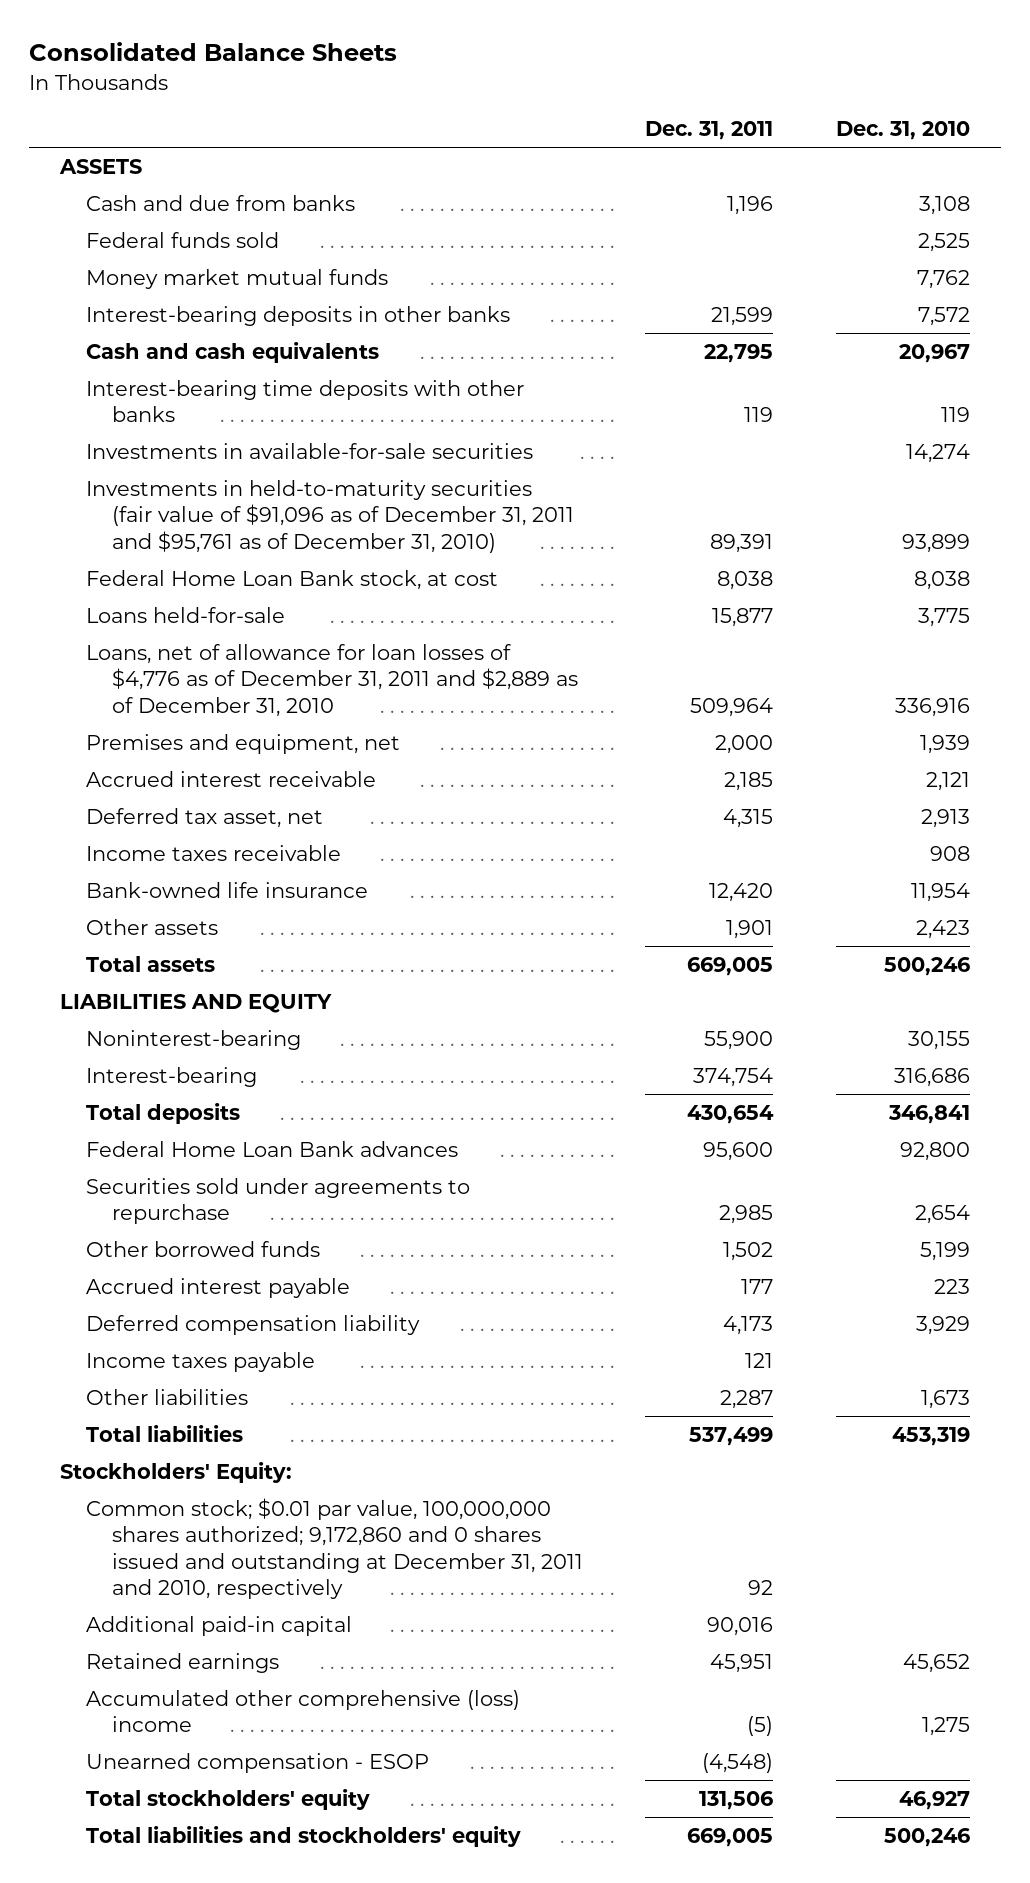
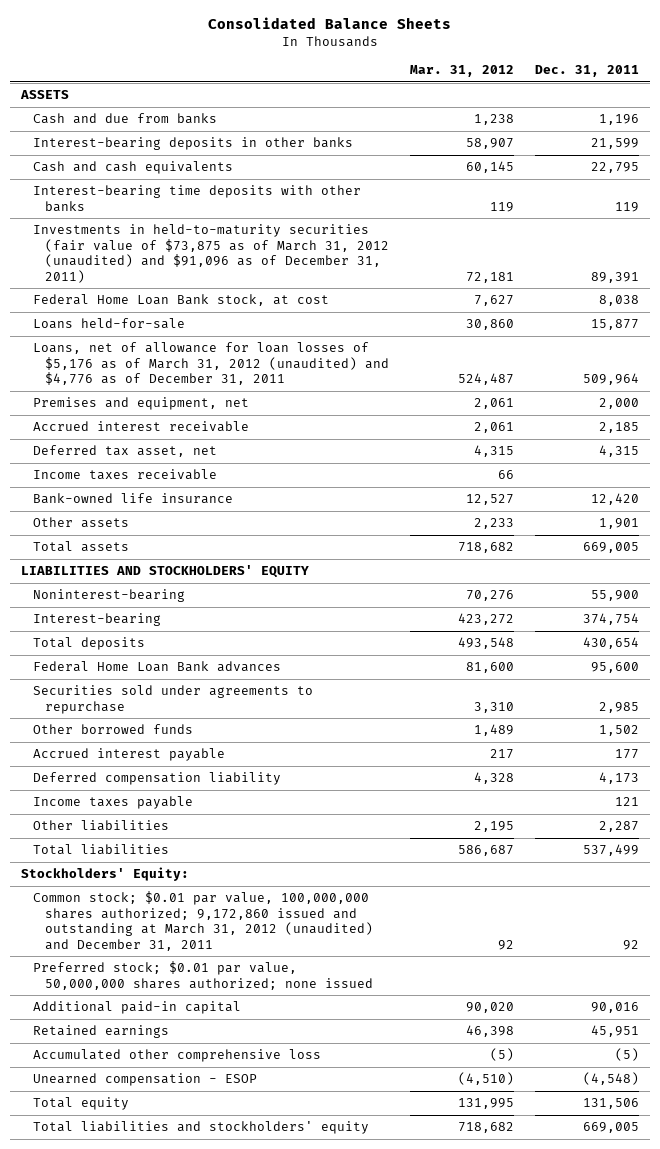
- | Dec. 31, 2011 | Dec. 31, 2010
+ | Mar. 31, 2012 | Dec. 31, 2011
- Federal funds sold | | 2,525
- Money market mutual funds | | 7,762
- Investments in available-for-sale securities | | 14,274
- Investments in held-to-maturity securities (fair value of $91,096 as of December 31, 2011 and $95,761 as of December 31, 2010) | 89,391 | 93,899
+ Investments in held-to-maturity securities (fair value of $73,875 as of March 31, 2012 (unaudited) and $91,096 as of December 31, 2011) | 72,181 | 89,391
- Loans, net of allowance for loan losses of $4,776 as of December 31, 2011 and $2,889 as of December 31, 2010 | 509,964 | 336,916
+ Loans, net of allowance for loan losses of $5,176 as of March 31, 2012 (unaudited) and $4,776 as of December 31, 2011 | 524,487 | 509,964
- LIABILITIES AND EQUITY
+ LIABILITIES AND STOCKHOLDERS' EQUITY
- Common stock; $0.01 par value, 100,000,000 shares authorized; 9,172,860 and 0 shares issued and outstanding at December 31, 2011 and 2010, respectively | 92 |
+ Common stock; $0.01 par value, 100,000,000 shares authorized; 9,172,860 issued and outstanding at March 31, 2012 (unaudited) and December 31, 2011 | 92 | 92
+ Preferred stock; $0.01 par value, 50,000,000 shares authorized; none issued
- Accumulated other comprehensive (loss) income | (5) | 1,275
+ Accumulated other comprehensive loss | (5) | (5)
- Total stockholders' equity | 131,506 | 46,927
+ Total equity | 131,995 | 131,506

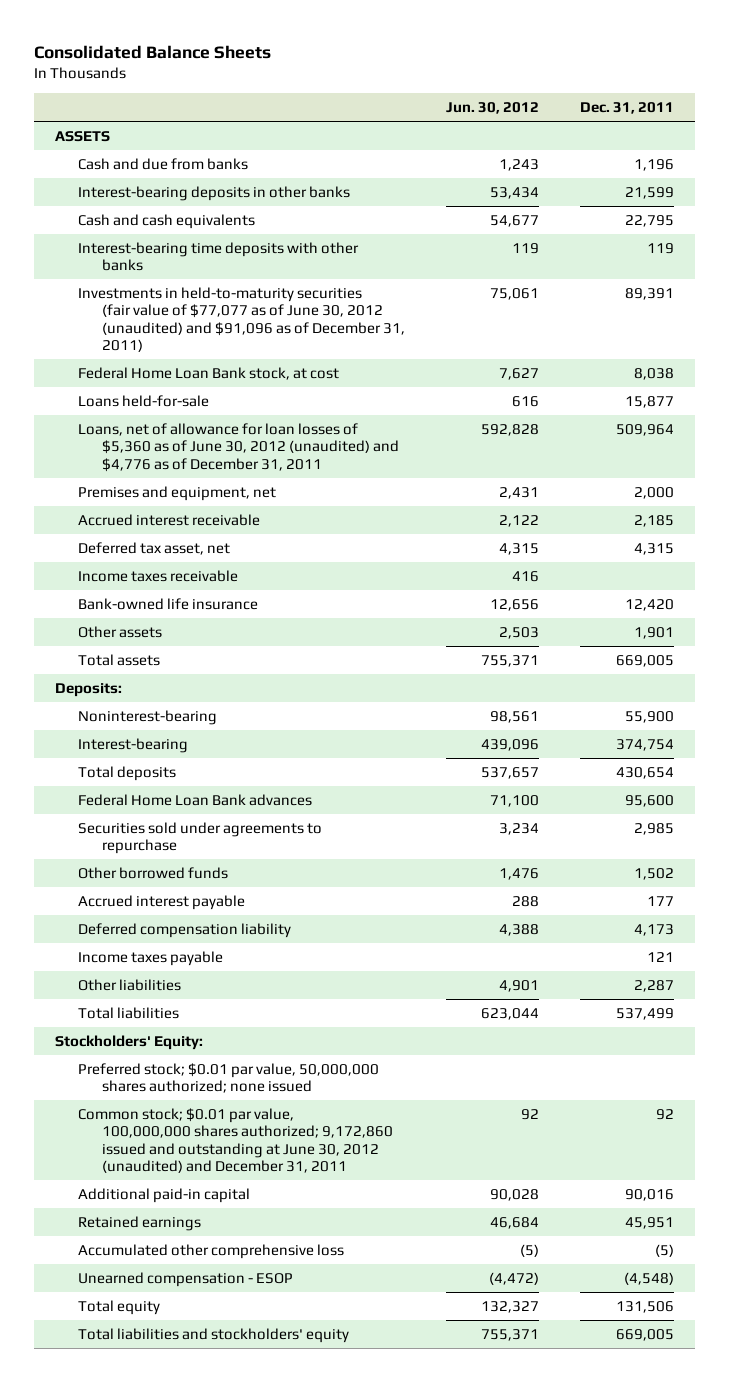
- | Mar. 31, 2012 | Dec. 31, 2011
+ | Jun. 30, 2012 | Dec. 31, 2011
- Investments in held-to-maturity securities (fair value of $73,875 as of March 31, 2012 (unaudited) and $91,096 as of December 31, 2011) | 72,181 | 89,391
+ Investments in held-to-maturity securities (fair value of $77,077 as of June 30, 2012 (unaudited) and $91,096 as of December 31, 2011) | 75,061 | 89,391
- Loans, net of allowance for loan losses of $5,176 as of March 31, 2012 (unaudited) and $4,776 as of December 31, 2011 | 524,487 | 509,964
+ Loans, net of allowance for loan losses of $5,360 as of June 30, 2012 (unaudited) and $4,776 as of December 31, 2011 | 592,828 | 509,964
- LIABILITIES AND STOCKHOLDERS' EQUITY
+ Deposits:
- Common stock; $0.01 par value, 100,000,000 shares authorized; 9,172,860 issued and outstanding at March 31, 2012 (unaudited) and December 31, 2011 | 92 | 92
+ Common stock; $0.01 par value, 100,000,000 shares authorized; 9,172,860 issued and outstanding at June 30, 2012 (unaudited) and December 31, 2011 | 92 | 92

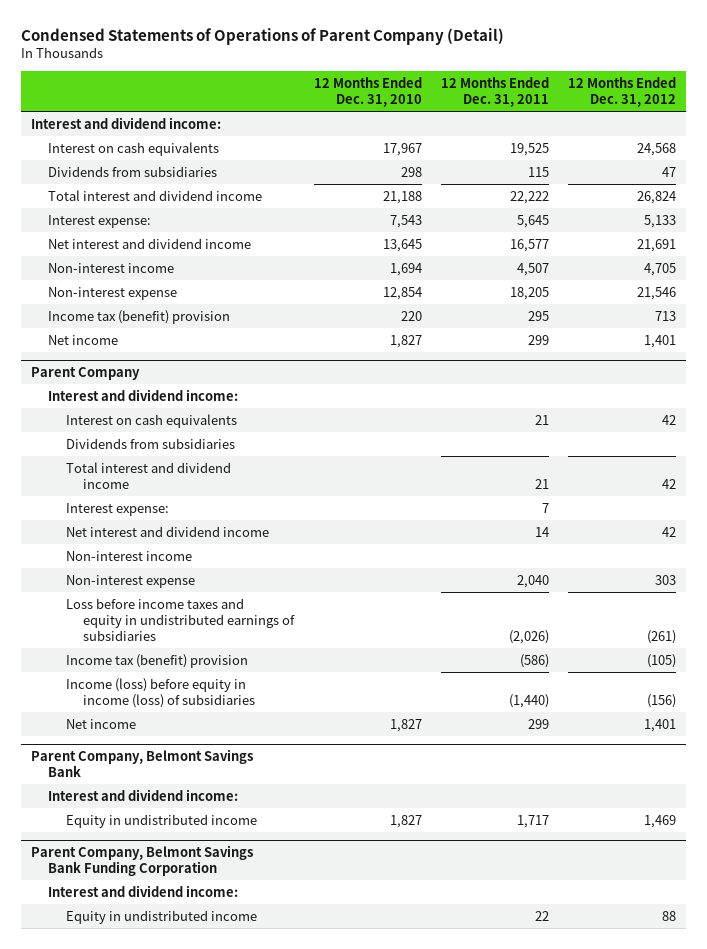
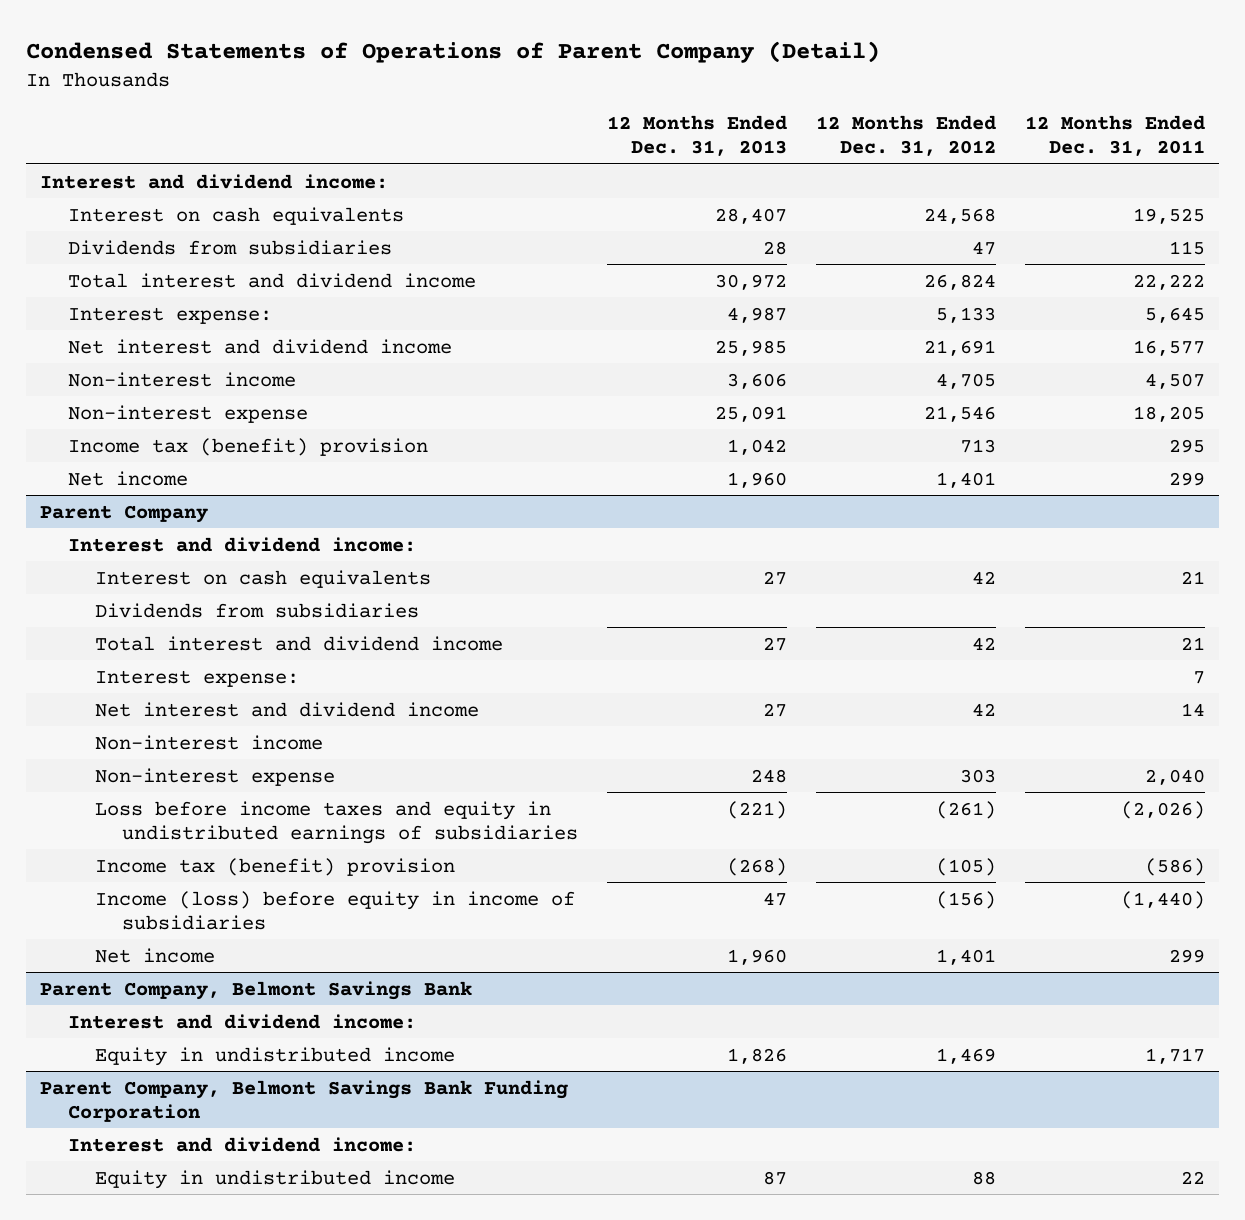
- | 12 Months Ended Dec. 31, 2010 | 12 Months Ended Dec. 31, 2011 | 12 Months Ended Dec. 31, 2012
+ | 12 Months Ended Dec. 31, 2013 | 12 Months Ended Dec. 31, 2012 | 12 Months Ended Dec. 31, 2011
@ Parent Company
- Income (loss) before equity in income (loss) of subsidiaries | | (1,440) | (156)
+ Income (loss) before equity in income of subsidiaries | 47 | (156) | (1,440)

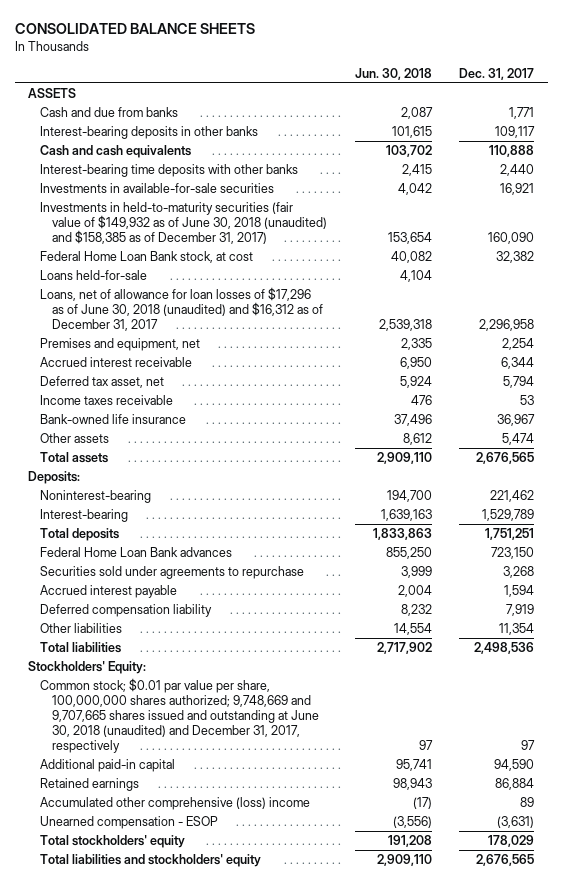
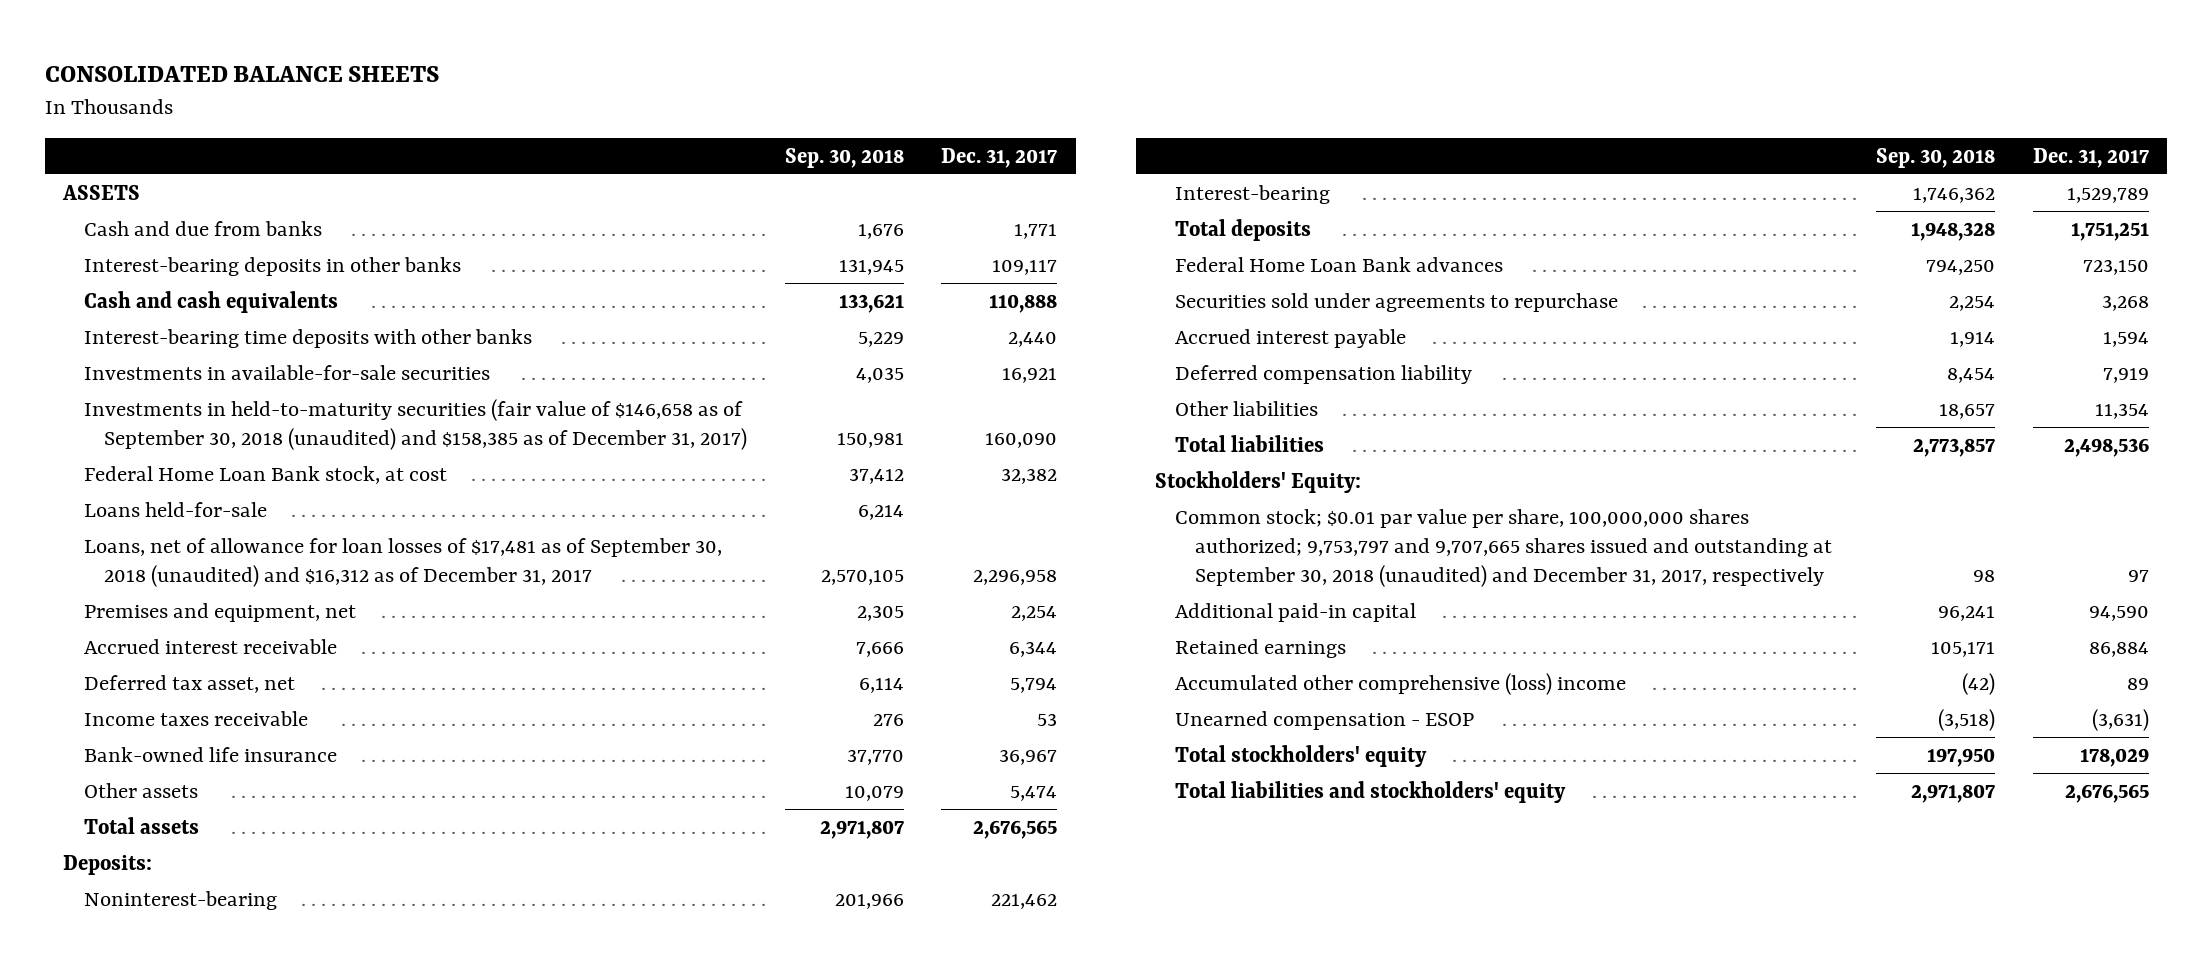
- | Jun. 30, 2018 | Dec. 31, 2017
+ | Sep. 30, 2018 | Dec. 31, 2017
- Investments in held-to-maturity securities (fair value of $149,932 as of June 30, 2018 (unaudited) and $158,385 as of December 31, 2017) | 153,654 | 160,090
+ Investments in held-to-maturity securities (fair value of $146,658 as of September 30, 2018 (unaudited) and $158,385 as of December 31, 2017) | 150,981 | 160,090
- Loans, net of allowance for loan losses of $17,296 as of June 30, 2018 (unaudited) and $16,312 as of December 31, 2017 | 2,539,318 | 2,296,958
+ Loans, net of allowance for loan losses of $17,481 as of September 30, 2018 (unaudited) and $16,312 as of December 31, 2017 | 2,570,105 | 2,296,958
- Common stock; $0.01 par value per share, 100,000,000 shares authorized; 9,748,669 and 9,707,665 shares issued and outstanding at June 30, 2018 (unaudited) and December 31, 2017, respectively | 97 | 97
+ Common stock; $0.01 par value per share, 100,000,000 shares authorized; 9,753,797 and 9,707,665 shares issued and outstanding at September 30, 2018 (unaudited) and December 31, 2017, respectively | 98 | 97

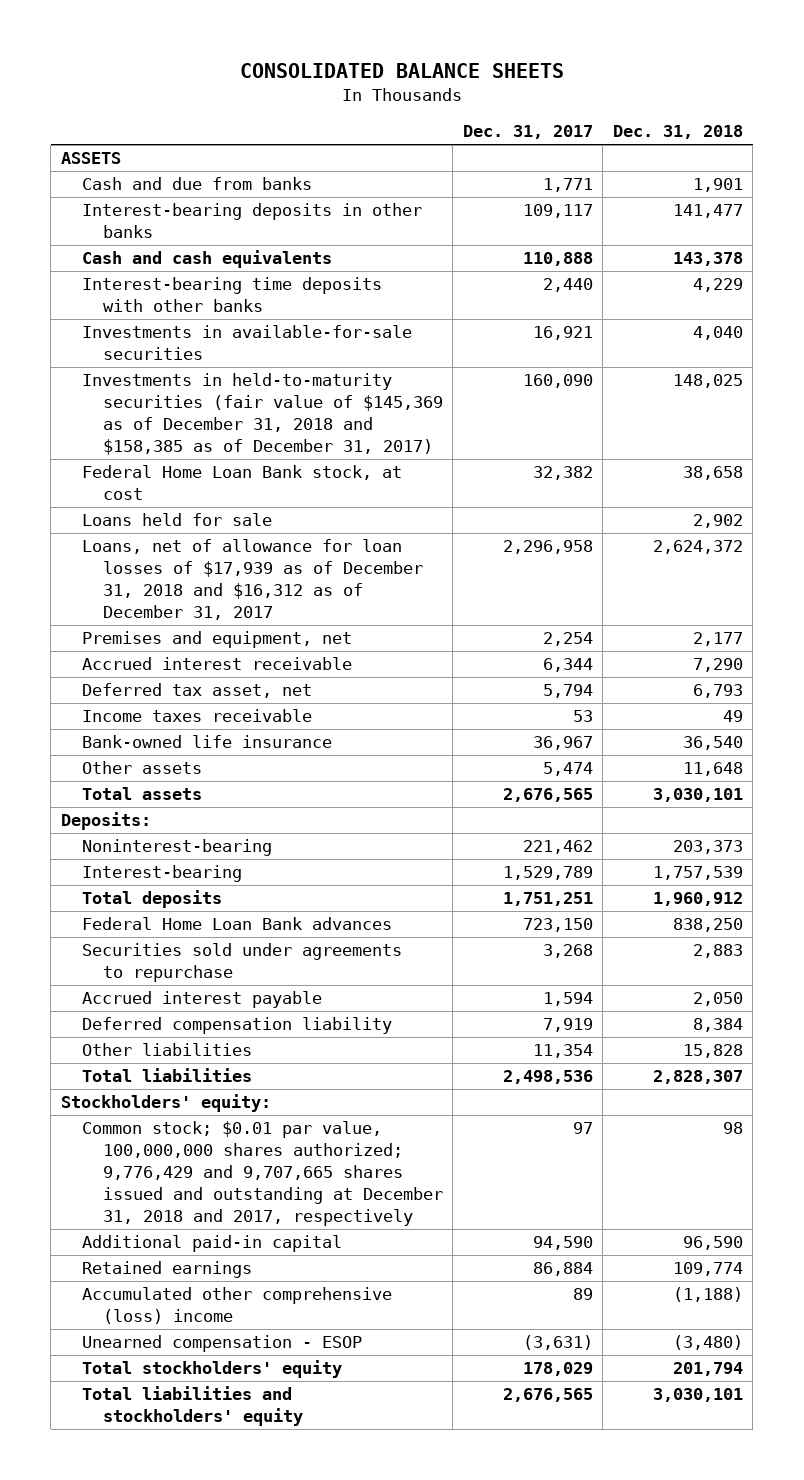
- | Sep. 30, 2018 | Dec. 31, 2017
+ | Dec. 31, 2017 | Dec. 31, 2018
- Investments in held-to-maturity securities (fair value of $146,658 as of September 30, 2018 (unaudited) and $158,385 as of December 31, 2017) | 150,981 | 160,090
+ Investments in held-to-maturity securities (fair value of $145,369 as of December 31, 2018 and $158,385 as of December 31, 2017) | 160,090 | 148,025
- Loans held-for-sale | 6,214 |
- Loans, net of allowance for loan losses of $17,481 as of September 30, 2018 (unaudited) and $16,312 as of December 31, 2017 | 2,570,105 | 2,296,958
+ Loans held for sale | | 2,902
+ Loans, net of allowance for loan losses of $17,939 as of December 31, 2018 and $16,312 as of December 31, 2017 | 2,296,958 | 2,624,372
- Stockholders' Equity:
- Common stock; $0.01 par value per share, 100,000,000 shares authorized; 9,753,797 and 9,707,665 shares issued and outstanding at September 30, 2018 (unaudited) and December 31, 2017, respectively | 98 | 97
+ Stockholders' equity:
+ Common stock; $0.01 par value, 100,000,000 shares authorized; 9,776,429 and 9,707,665 shares issued and outstanding at December 31, 2018 and 2017, respectively | 97 | 98

